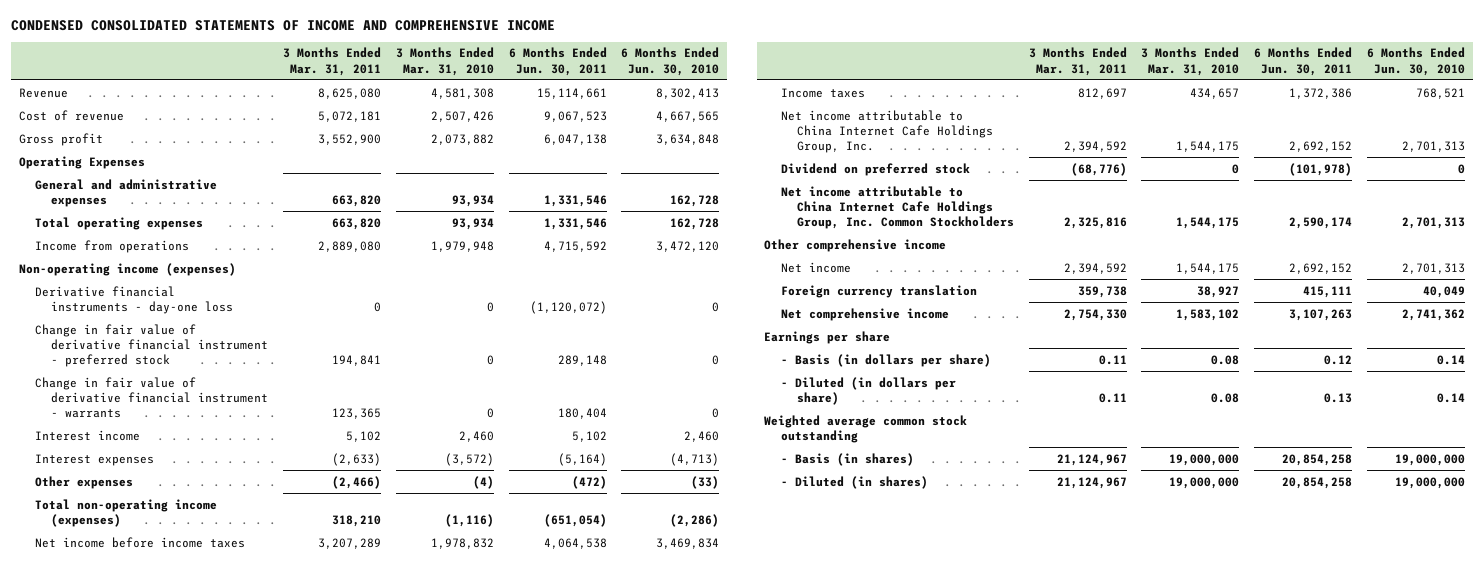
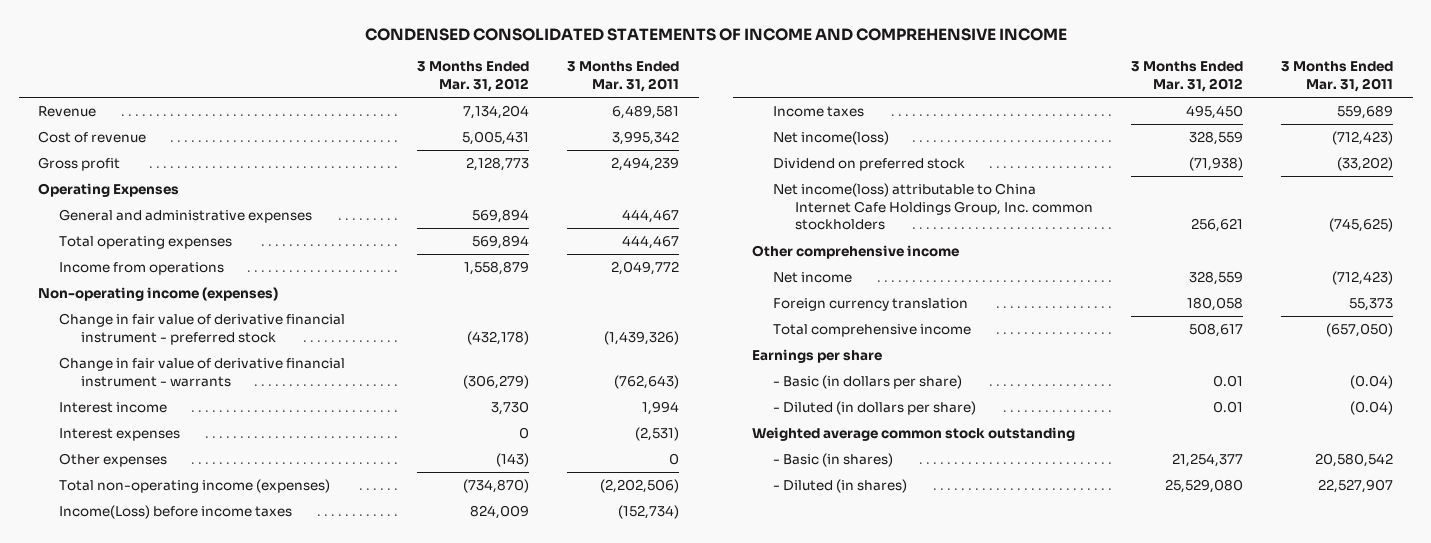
- | 3 Months Ended Mar. 31, 2011 | 3 Months Ended Mar. 31, 2010 | 6 Months Ended Jun. 30, 2011 | 6 Months Ended Jun. 30, 2010
+ | 3 Months Ended Mar. 31, 2012 | 3 Months Ended Mar. 31, 2011
- Revenue | 8,625,080 | 4,581,308 | 15,114,661 | 8,302,413
- Cost of revenue | 5,072,181 | 2,507,426 | 9,067,523 | 4,667,565
- Gross profit | 3,552,900 | 2,073,882 | 6,047,138 | 3,634,848
+ Revenue | 7,134,204 | 6,489,581
+ Cost of revenue | 5,005,431 | 3,995,342
+ Gross profit | 2,128,773 | 2,494,239
- General and administrative expenses | 663,820 | 93,934 | 1,331,546 | 162,728
- Total operating expenses | 663,820 | 93,934 | 1,331,546 | 162,728
- Income from operations | 2,889,080 | 1,979,948 | 4,715,592 | 3,472,120
+ General and administrative expenses | 569,894 | 444,467
+ Total operating expenses | 569,894 | 444,467
+ Income from operations | 1,558,879 | 2,049,772
- Derivative financial instruments - day-one loss | 0 | 0 | (1,120,072) | 0
- Change in fair value of derivative financial instrument - preferred stock | 194,841 | 0 | 289,148 | 0
- Change in fair value of derivative financial instrument - warrants | 123,365 | 0 | 180,404 | 0
- Interest income | 5,102 | 2,460 | 5,102 | 2,460
- Interest expenses | (2,633) | (3,572) | (5,164) | (4,713)
- Other expenses | (2,466) | (4) | (472) | (33)
- Total non-operating income (expenses) | 318,210 | (1,116) | (651,054) | (2,286)
- Net income before income taxes | 3,207,289 | 1,978,832 | 4,064,538 | 3,469,834
- Income taxes | 812,697 | 434,657 | 1,372,386 | 768,521
- Net income attributable to China Internet Cafe Holdings Group, Inc. | 2,394,592 | 1,544,175 | 2,692,152 | 2,701,313
- Dividend on preferred stock | (68,776) | 0 | (101,978) | 0
- Net income attributable to China Internet Cafe Holdings Group, Inc. Common Stockholders | 2,325,816 | 1,544,175 | 2,590,174 | 2,701,313
+ Change in fair value of derivative financial instrument - preferred stock | (432,178) | (1,439,326)
+ Change in fair value of derivative financial instrument - warrants | (306,279) | (762,643)
+ Interest income | 3,730 | 1,994
+ Interest expenses | 0 | (2,531)
+ Other expenses | (143) | 0
+ Total non-operating income (expenses) | (734,870) | (2,202,506)
+ Income(Loss) before income taxes | 824,009 | (152,734)
+ Income taxes | 495,450 | 559,689
+ Net income(loss) | 328,559 | (712,423)
+ Dividend on preferred stock | (71,938) | (33,202)
+ Net income(loss) attributable to China Internet Cafe Holdings Group, Inc. common stockholders | 256,621 | (745,625)
- Net income | 2,394,592 | 1,544,175 | 2,692,152 | 2,701,313
- Foreign currency translation | 359,738 | 38,927 | 415,111 | 40,049
- Net comprehensive income | 2,754,330 | 1,583,102 | 3,107,263 | 2,741,362
+ Net income | 328,559 | (712,423)
+ Foreign currency translation | 180,058 | 55,373
+ Total comprehensive income | 508,617 | (657,050)
- - Basis (in dollars per share) | 0.11 | 0.08 | 0.12 | 0.14
- - Diluted (in dollars per share) | 0.11 | 0.08 | 0.13 | 0.14
+ - Basic (in dollars per share) | 0.01 | (0.04)
+ - Diluted (in dollars per share) | 0.01 | (0.04)
- - Basis (in shares) | 21,124,967 | 19,000,000 | 20,854,258 | 19,000,000
- - Diluted (in shares) | 21,124,967 | 19,000,000 | 20,854,258 | 19,000,000
+ - Basic (in shares) | 21,254,377 | 20,580,542
+ - Diluted (in shares) | 25,529,080 | 22,527,907

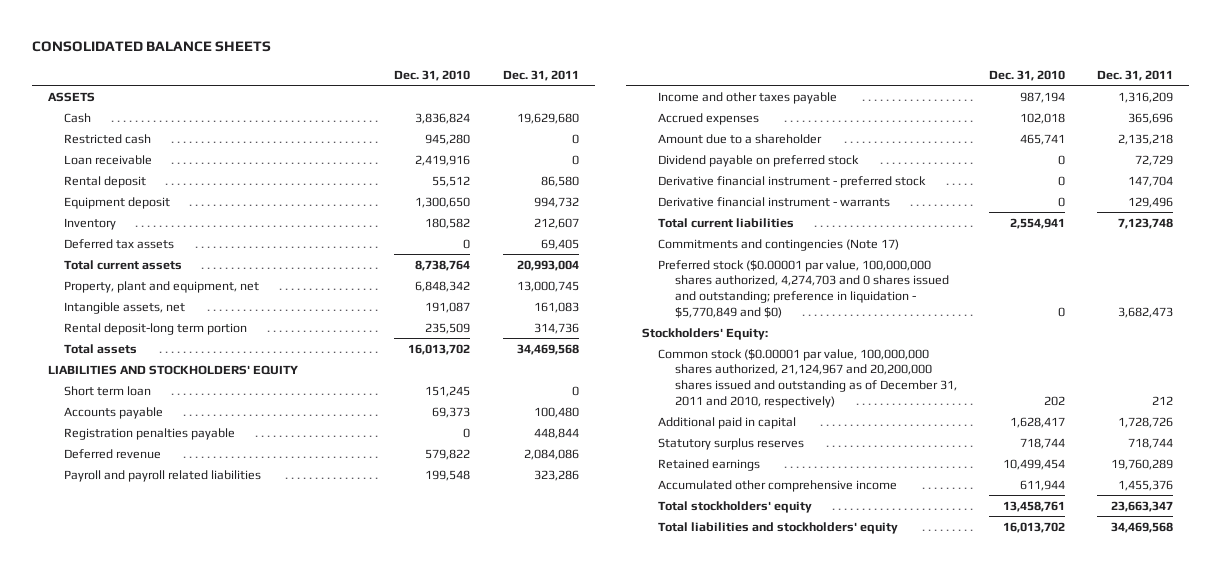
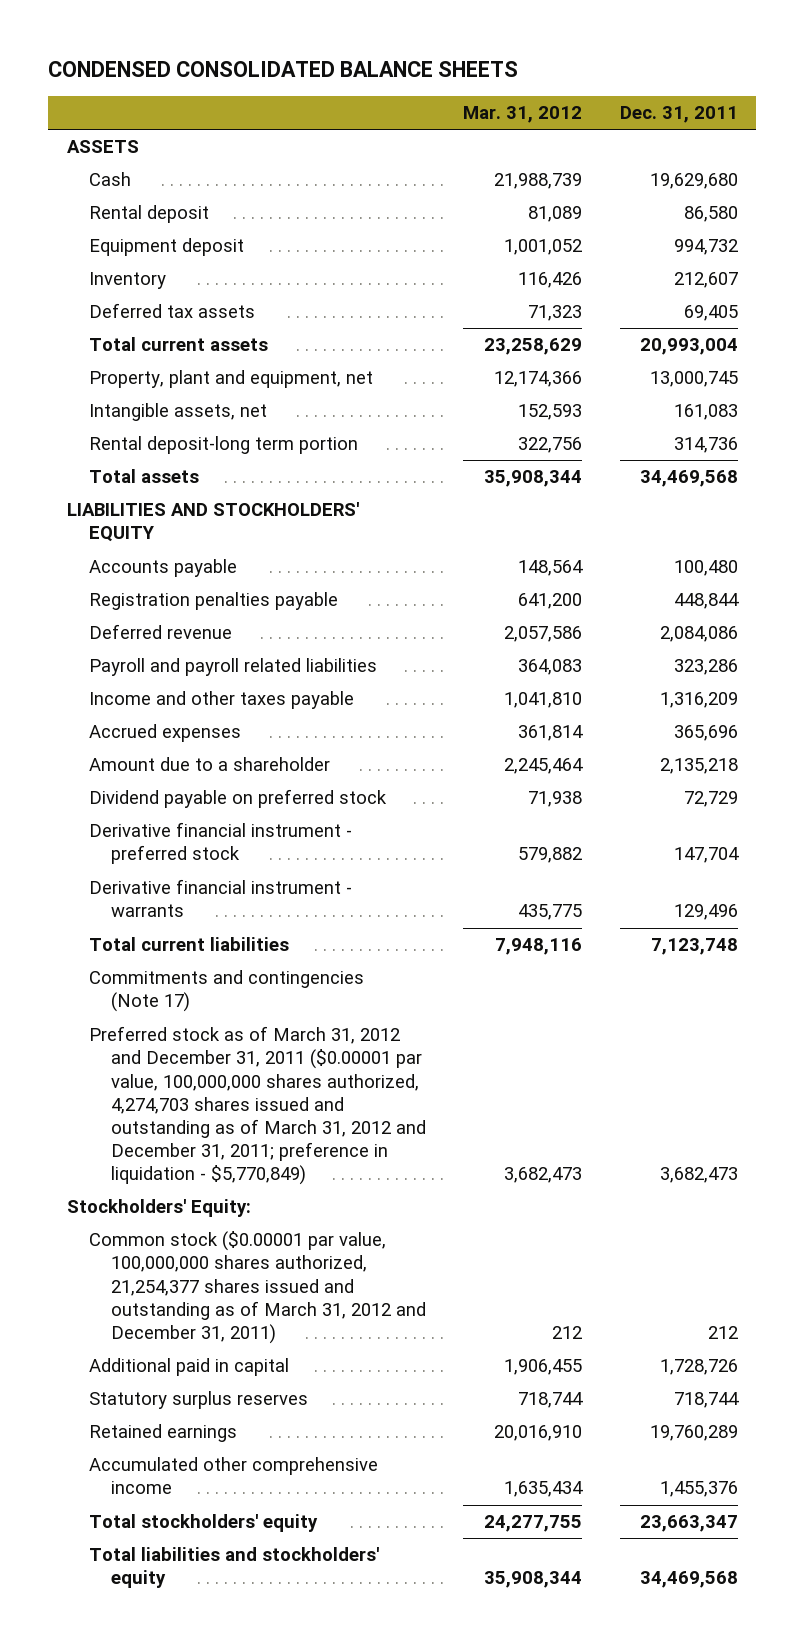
- CONSOLIDATED BALANCE SHEETS
+ CONDENSED CONSOLIDATED BALANCE SHEETS
- | Dec. 31, 2010 | Dec. 31, 2011
+ | Mar. 31, 2012 | Dec. 31, 2011
- Restricted cash | 945,280 | 0
- Loan receivable | 2,419,916 | 0
- Short term loan | 151,245 | 0
- Preferred stock ($0.00001 par value, 100,000,000 shares authorized, 4,274,703 and 0 shares issued and outstanding; preference in liquidation - $5,770,849 and $0) | 0 | 3,682,473
+ Preferred stock as of March 31, 2012 and December 31, 2011 ($0.00001 par value, 100,000,000 shares authorized, 4,274,703 shares issued and outstanding as of March 31, 2012 and December 31, 2011; preference in liquidation - $5,770,849) | 3,682,473 | 3,682,473
- Common stock ($0.00001 par value, 100,000,000 shares authorized, 21,124,967 and 20,200,000 shares issued and outstanding as of December 31, 2011 and 2010, respectively) | 202 | 212
+ Common stock ($0.00001 par value, 100,000,000 shares authorized, 21,254,377 shares issued and outstanding as of March 31, 2012 and December 31, 2011) | 212 | 212

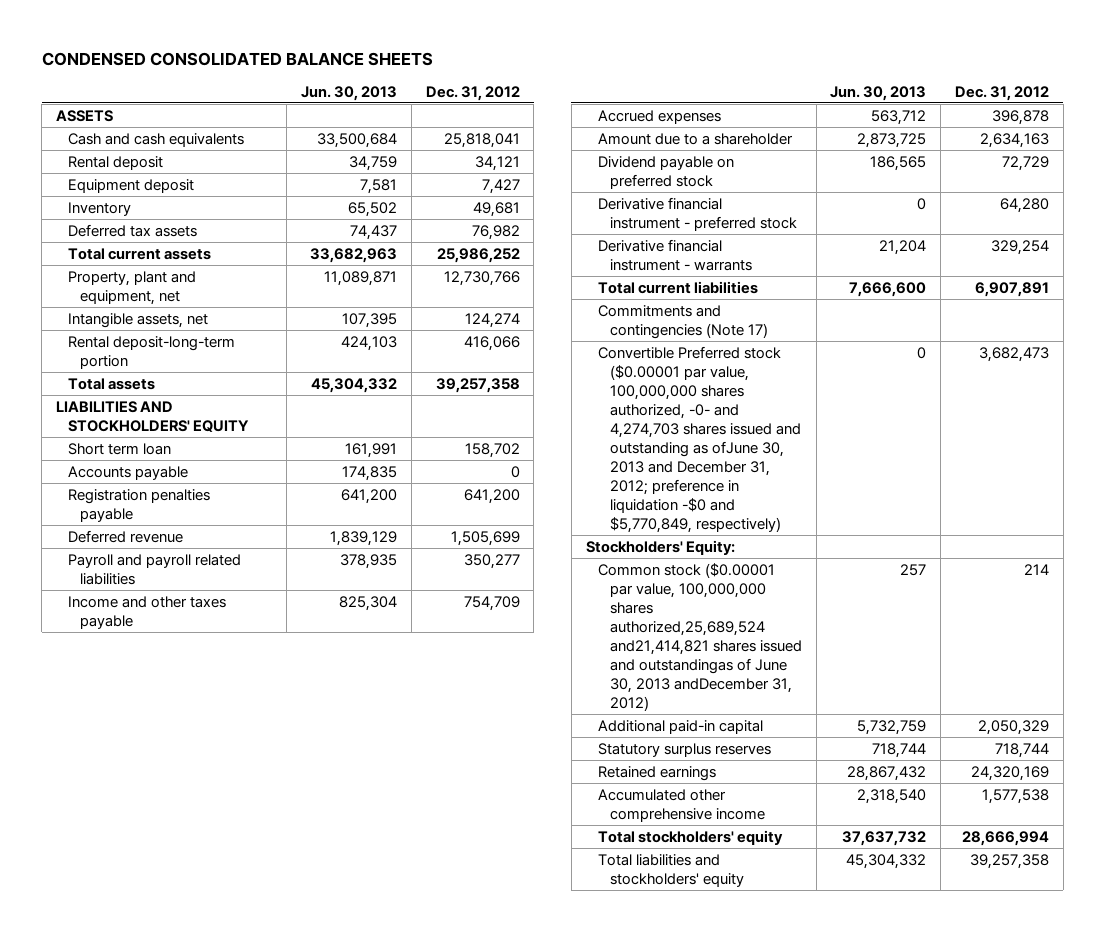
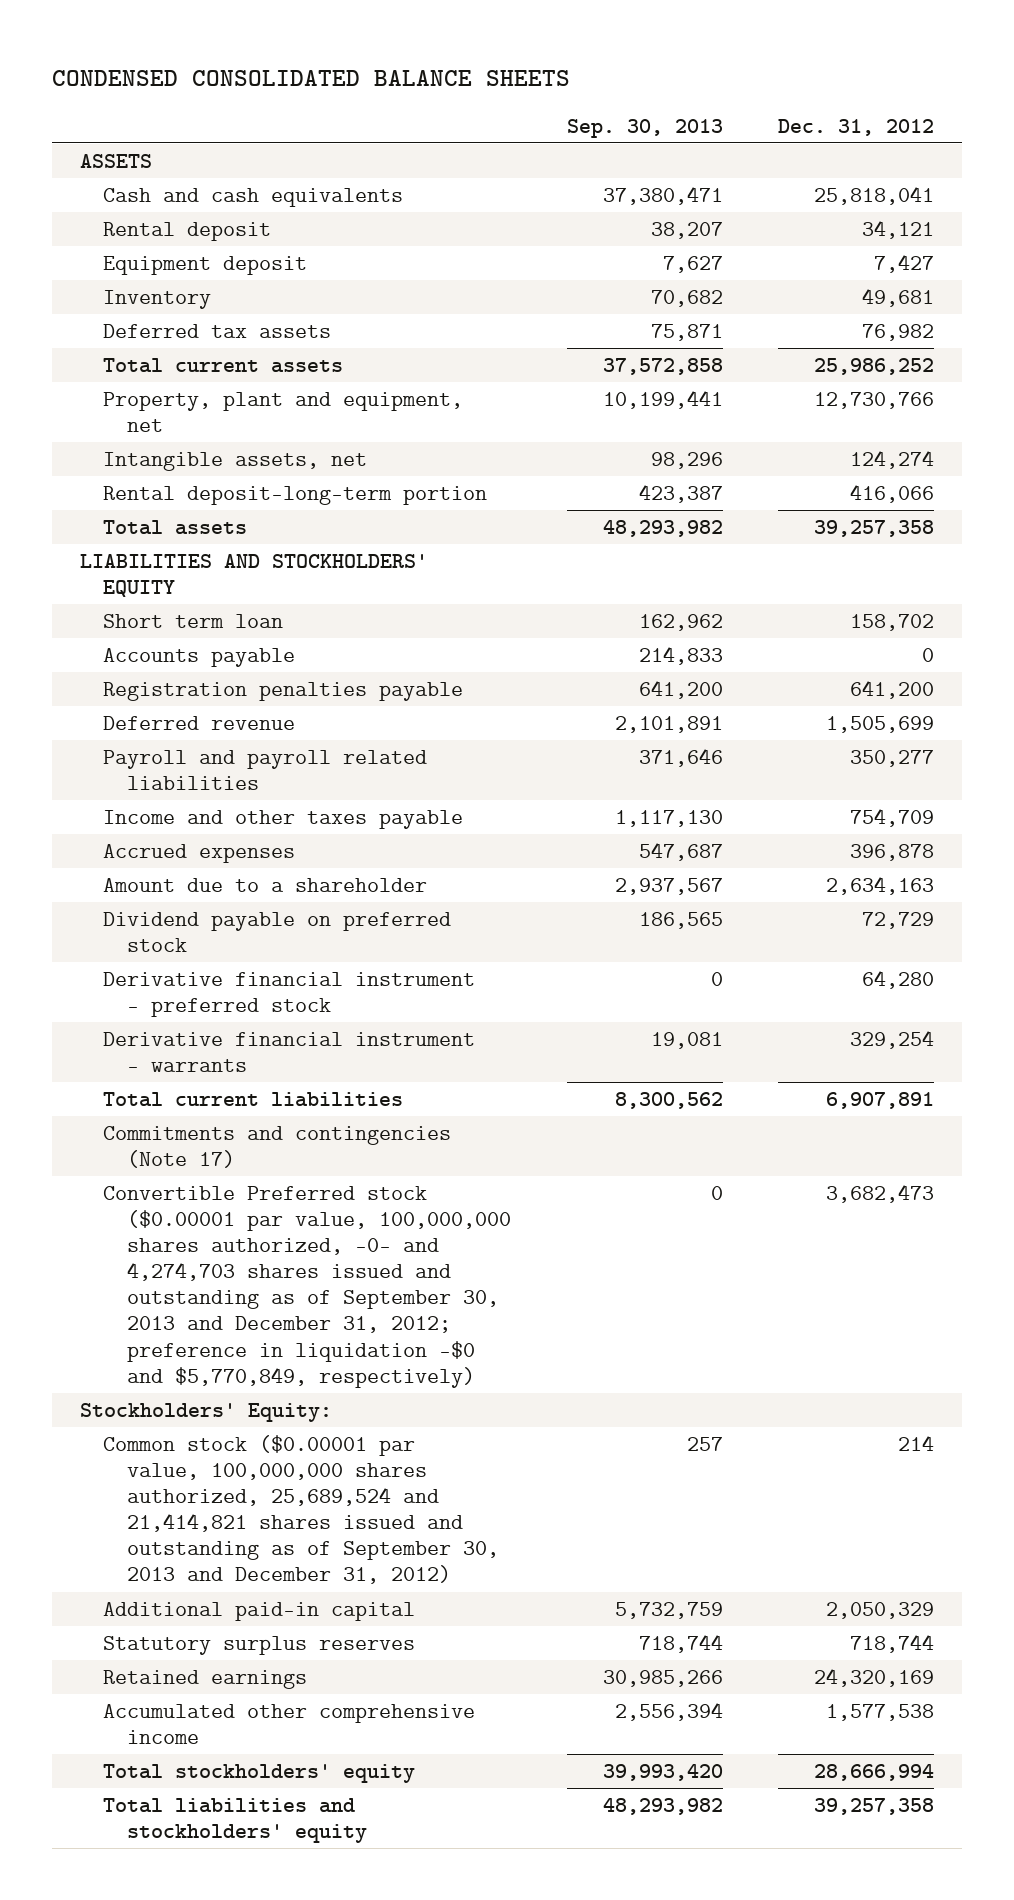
- | Jun. 30, 2013 | Dec. 31, 2012
+ | Sep. 30, 2013 | Dec. 31, 2012
- Convertible Preferred stock ($0.00001 par value, 100,000,000 shares authorized, -0- and 4,274,703 shares issued and outstanding as ofJune 30, 2013 and December 31, 2012; preference in liquidation -$0 and $5,770,849, respectively) | 0 | 3,682,473
+ Convertible Preferred stock ($0.00001 par value, 100,000,000 shares authorized, -0- and 4,274,703 shares issued and outstanding as of September 30, 2013 and December 31, 2012; preference in liquidation -$0 and $5,770,849, respectively) | 0 | 3,682,473
- Common stock ($0.00001 par value, 100,000,000 shares authorized,25,689,524 and21,414,821 shares issued and outstandingas of June 30, 2013 andDecember 31, 2012) | 257 | 214
+ Common stock ($0.00001 par value, 100,000,000 shares authorized, 25,689,524 and 21,414,821 shares issued and outstanding as of September 30, 2013 and December 31, 2012) | 257 | 214

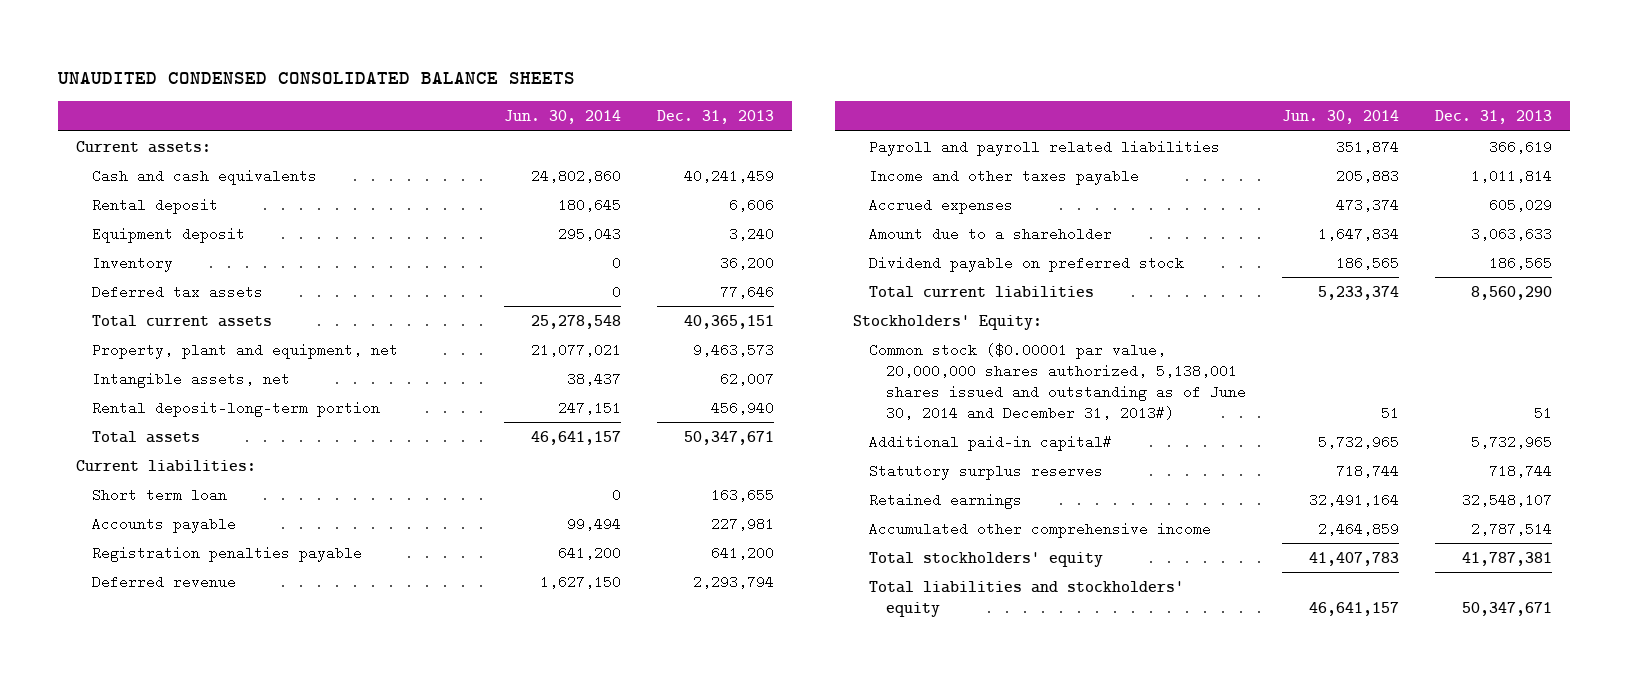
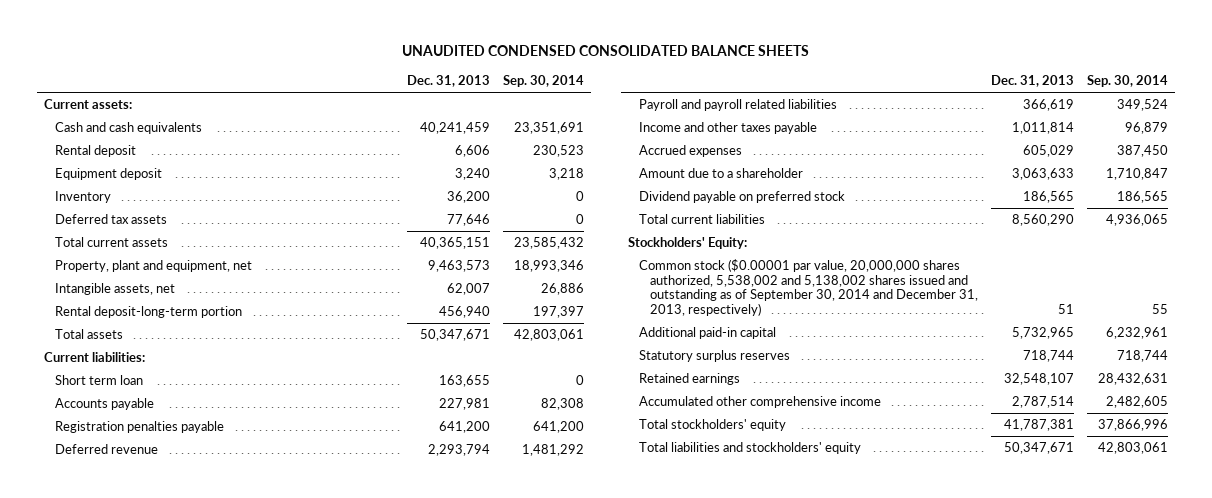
- | Jun. 30, 2014 | Dec. 31, 2013
+ | Dec. 31, 2013 | Sep. 30, 2014
- Common stock ($0.00001 par value, 20,000,000 shares authorized, 5,138,001 shares issued and outstanding as of June 30, 2014 and December 31, 2013#) | 51 | 51
- Additional paid-in capital# | 5,732,965 | 5,732,965
+ Common stock ($0.00001 par value, 20,000,000 shares authorized, 5,538,002 and 5,138,002 shares issued and outstanding as of September 30, 2014 and December 31, 2013, respectively) | 51 | 55
+ Additional paid-in capital | 5,732,965 | 6,232,961

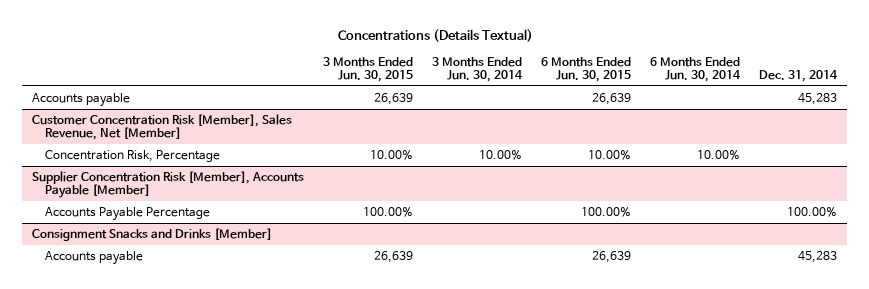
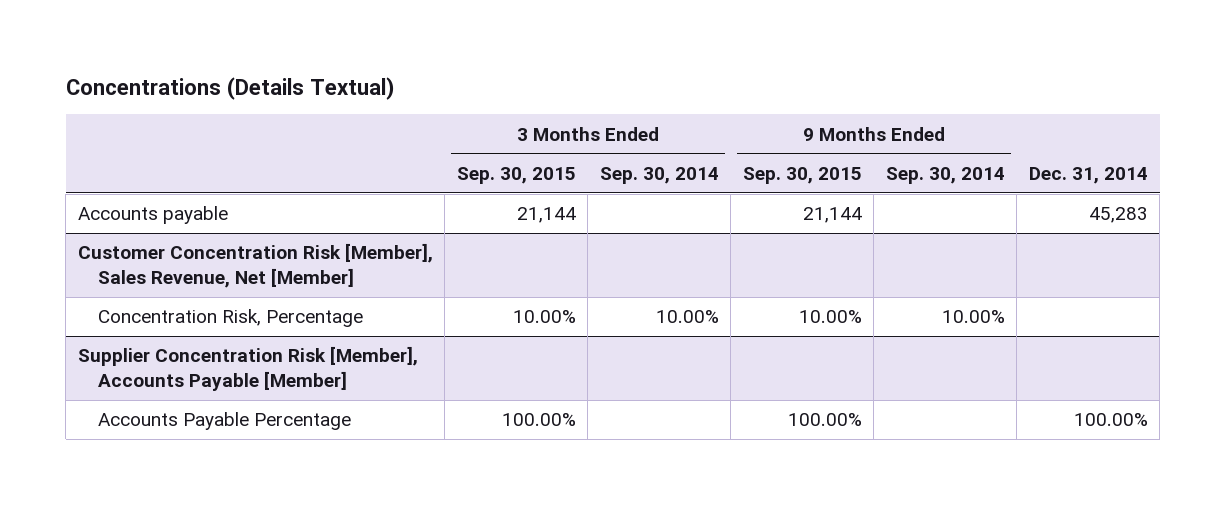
- | 3 Months Ended Jun. 30, 2015 | 3 Months Ended Jun. 30, 2014 | 6 Months Ended Jun. 30, 2015 | 6 Months Ended Jun. 30, 2014 | Dec. 31, 2014
+ | 3 Months Ended Sep. 30, 2015 | 3 Months Ended Sep. 30, 2014 | 9 Months Ended Sep. 30, 2015 | 9 Months Ended Sep. 30, 2014 | Dec. 31, 2014
- Consignment Snacks and Drinks [Member]
- Accounts payable | 26,639 | | 26,639 | | 45,283

